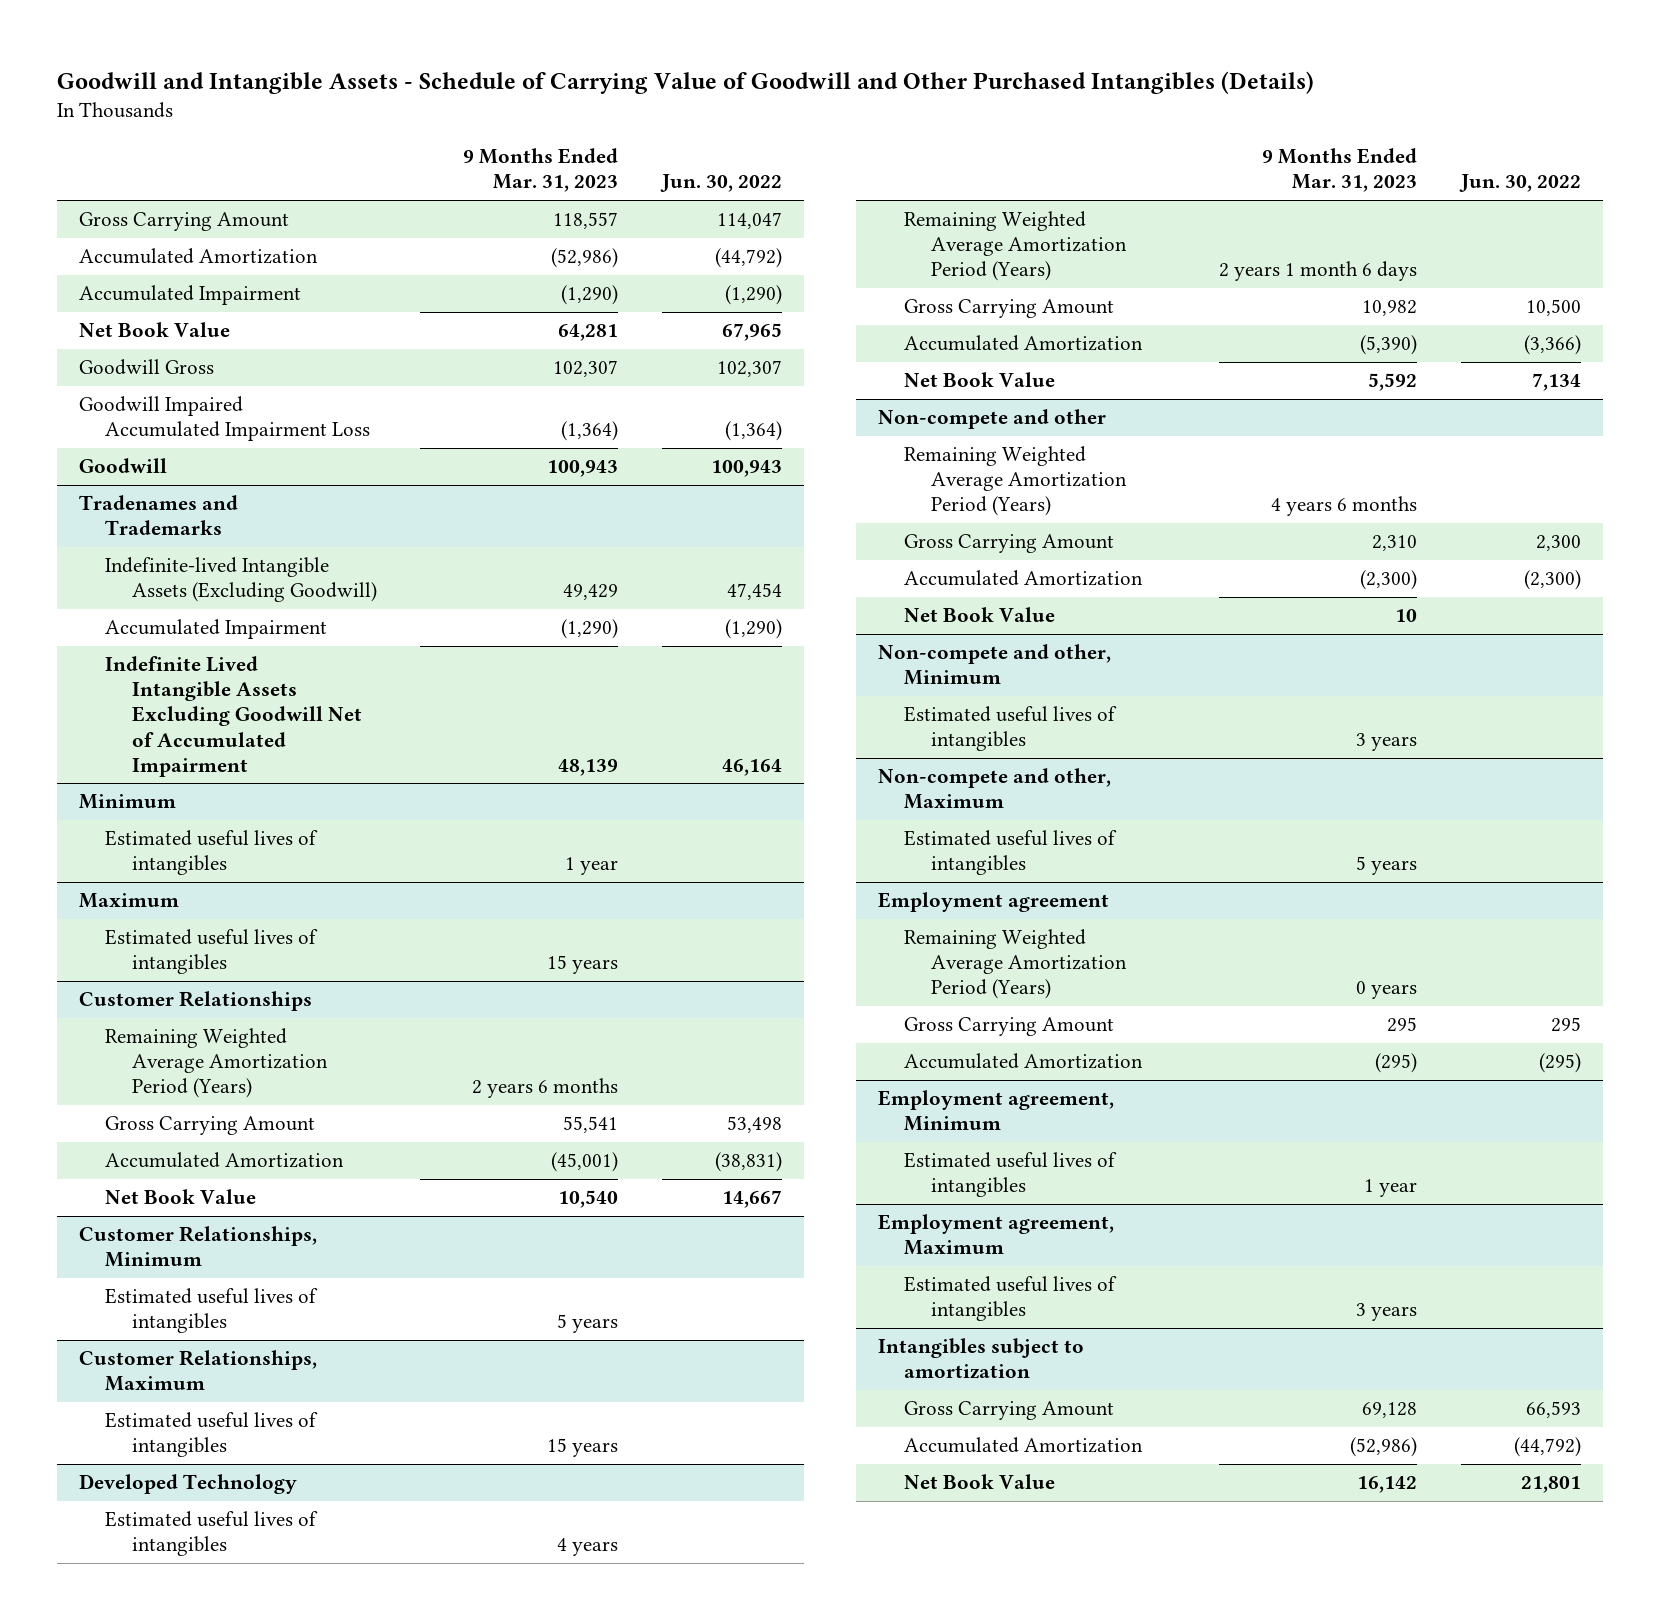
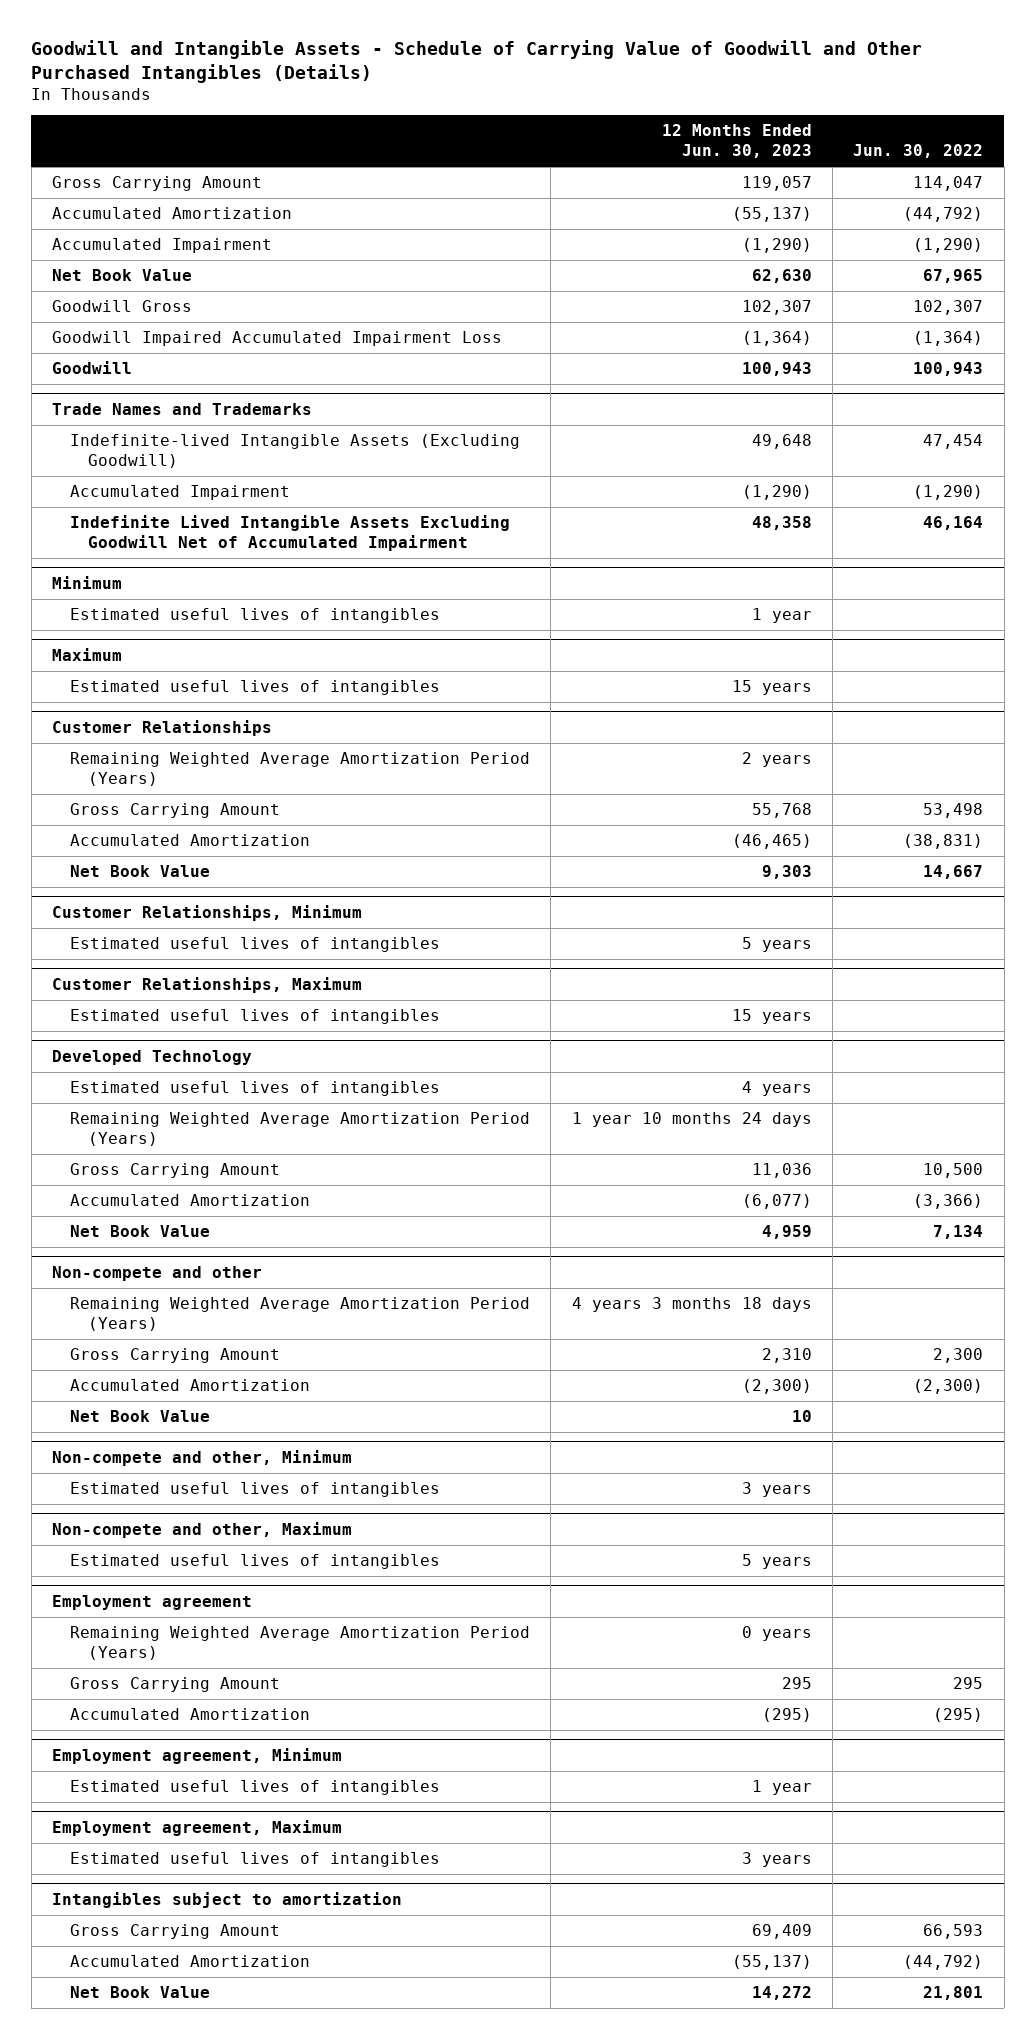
- | 9 Months Ended Mar. 31, 2023 | Jun. 30, 2022
+ | 12 Months Ended Jun. 30, 2023 | Jun. 30, 2022
- Tradenames and Trademarks
+ Trade Names and Trademarks

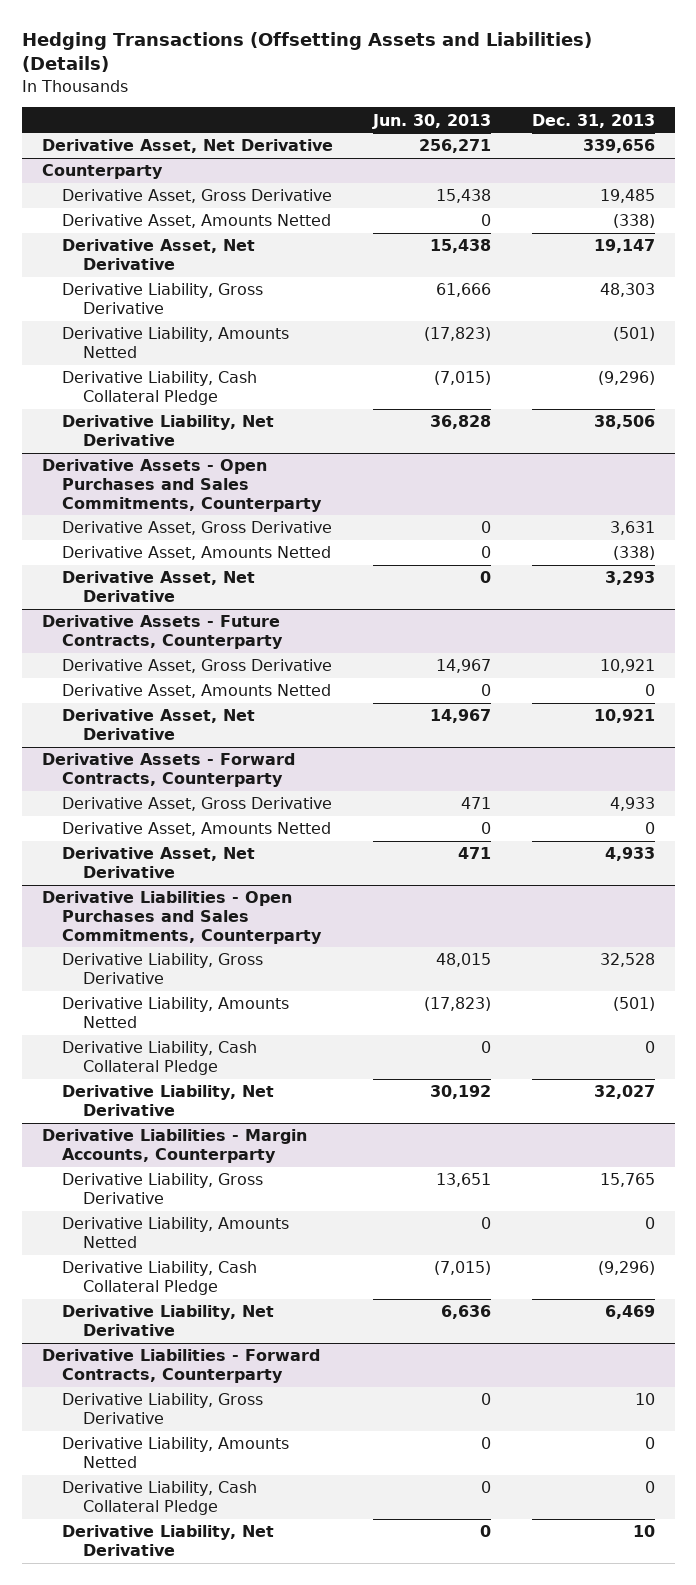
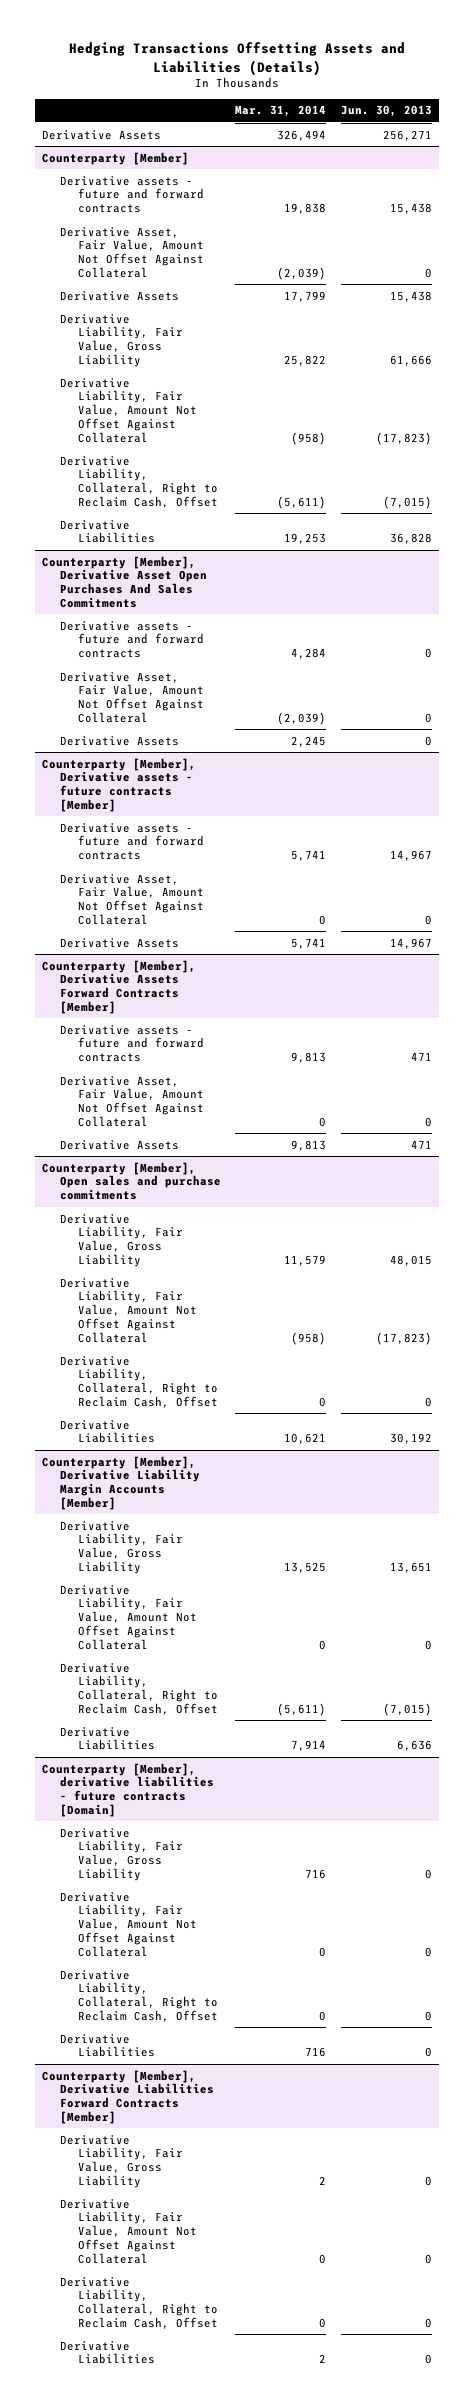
- Hedging Transactions (Offsetting Assets and Liabilities) (Details)
+ Hedging Transactions Offsetting Assets and Liabilities (Details)
- | Jun. 30, 2013 | Dec. 31, 2013
+ | Mar. 31, 2014 | Jun. 30, 2013
- Derivative Asset, Net Derivative | 256,271 | 339,656
- Counterparty
- Derivative Asset, Gross Derivative | 15,438 | 19,485
- Derivative Asset, Amounts Netted | 0 | (338)
- Derivative Asset, Net Derivative | 15,438 | 19,147
- Derivative Liability, Gross Derivative | 61,666 | 48,303
- Derivative Liability, Amounts Netted | (17,823) | (501)
- Derivative Liability, Cash Collateral Pledge | (7,015) | (9,296)
- Derivative Liability, Net Derivative | 36,828 | 38,506
- Derivative Assets - Open Purchases and Sales Commitments, Counterparty
- Derivative Asset, Gross Derivative | 0 | 3,631
- Derivative Asset, Amounts Netted | 0 | (338)
- Derivative Asset, Net Derivative | 0 | 3,293
- Derivative Assets - Future Contracts, Counterparty
- Derivative Asset, Gross Derivative | 14,967 | 10,921
- Derivative Asset, Amounts Netted | 0 | 0
- Derivative Asset, Net Derivative | 14,967 | 10,921
- Derivative Assets - Forward Contracts, Counterparty
- Derivative Asset, Gross Derivative | 471 | 4,933
- Derivative Asset, Amounts Netted | 0 | 0
- Derivative Asset, Net Derivative | 471 | 4,933
- Derivative Liabilities - Open Purchases and Sales Commitments, Counterparty
- Derivative Liability, Gross Derivative | 48,015 | 32,528
- Derivative Liability, Amounts Netted | (17,823) | (501)
- Derivative Liability, Cash Collateral Pledge | 0 | 0
- Derivative Liability, Net Derivative | 30,192 | 32,027
- Derivative Liabilities - Margin Accounts, Counterparty
- Derivative Liability, Gross Derivative | 13,651 | 15,765
- Derivative Liability, Amounts Netted | 0 | 0
- Derivative Liability, Cash Collateral Pledge | (7,015) | (9,296)
- Derivative Liability, Net Derivative | 6,636 | 6,469
- Derivative Liabilities - Forward Contracts, Counterparty
- Derivative Liability, Gross Derivative | 0 | 10
- Derivative Liability, Amounts Netted | 0 | 0
- Derivative Liability, Cash Collateral Pledge | 0 | 0
- Derivative Liability, Net Derivative | 0 | 10
+ Derivative Assets | 326,494 | 256,271
+ Counterparty [Member]
+ Derivative assets - future and forward contracts | 19,838 | 15,438
+ Derivative Asset, Fair Value, Amount Not Offset Against Collateral | (2,039) | 0
+ Derivative Assets | 17,799 | 15,438
+ Derivative Liability, Fair Value, Gross Liability | 25,822 | 61,666
+ Derivative Liability, Fair Value, Amount Not Offset Against Collateral | (958) | (17,823)
+ Derivative Liability, Collateral, Right to Reclaim Cash, Offset | (5,611) | (7,015)
+ Derivative Liabilities | 19,253 | 36,828
+ Counterparty [Member], Derivative Asset Open Purchases And Sales Commitments
+ Derivative assets - future and forward contracts | 4,284 | 0
+ Derivative Asset, Fair Value, Amount Not Offset Against Collateral | (2,039) | 0
+ Derivative Assets | 2,245 | 0
+ Counterparty [Member], Derivative assets - future contracts [Member]
+ Derivative assets - future and forward contracts | 5,741 | 14,967
+ Derivative Asset, Fair Value, Amount Not Offset Against Collateral | 0 | 0
+ Derivative Assets | 5,741 | 14,967
+ Counterparty [Member], Derivative Assets Forward Contracts [Member]
+ Derivative assets - future and forward contracts | 9,813 | 471
+ Derivative Asset, Fair Value, Amount Not Offset Against Collateral | 0 | 0
+ Derivative Assets | 9,813 | 471
+ Counterparty [Member], Open sales and purchase commitments
+ Derivative Liability, Fair Value, Gross Liability | 11,579 | 48,015
+ Derivative Liability, Fair Value, Amount Not Offset Against Collateral | (958) | (17,823)
+ Derivative Liability, Collateral, Right to Reclaim Cash, Offset | 0 | 0
+ Derivative Liabilities | 10,621 | 30,192
+ Counterparty [Member], Derivative Liability Margin Accounts [Member]
+ Derivative Liability, Fair Value, Gross Liability | 13,525 | 13,651
+ Derivative Liability, Fair Value, Amount Not Offset Against Collateral | 0 | 0
+ Derivative Liability, Collateral, Right to Reclaim Cash, Offset | (5,611) | (7,015)
+ Derivative Liabilities | 7,914 | 6,636
+ Counterparty [Member], derivative liabilities - future contracts [Domain]
+ Derivative Liability, Fair Value, Gross Liability | 716 | 0
+ Derivative Liability, Fair Value, Amount Not Offset Against Collateral | 0 | 0
+ Derivative Liability, Collateral, Right to Reclaim Cash, Offset | 0 | 0
+ Derivative Liabilities | 716 | 0
+ Counterparty [Member], Derivative Liabilities Forward Contracts [Member]
+ Derivative Liability, Fair Value, Gross Liability | 2 | 0
+ Derivative Liability, Fair Value, Amount Not Offset Against Collateral | 0 | 0
+ Derivative Liability, Collateral, Right to Reclaim Cash, Offset | 0 | 0
+ Derivative Liabilities | 2 | 0

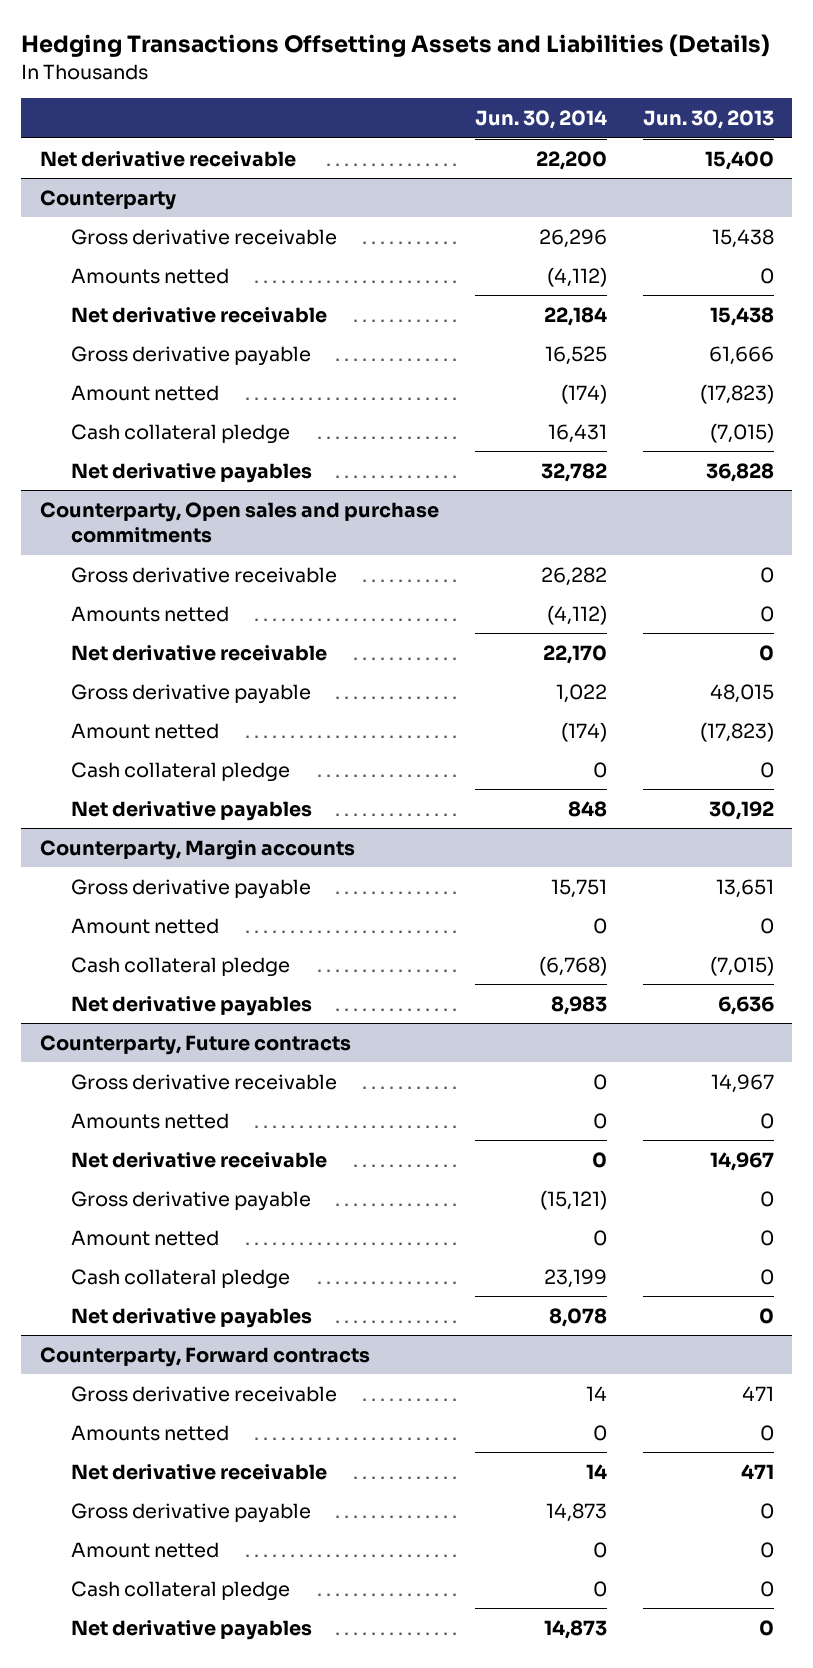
- | Mar. 31, 2014 | Jun. 30, 2013
+ | Jun. 30, 2014 | Jun. 30, 2013
- Derivative Assets | 326,494 | 256,271
- Counterparty [Member]
- Derivative assets - future and forward contracts | 19,838 | 15,438
- Derivative Asset, Fair Value, Amount Not Offset Against Collateral | (2,039) | 0
- Derivative Assets | 17,799 | 15,438
- Derivative Liability, Fair Value, Gross Liability | 25,822 | 61,666
- Derivative Liability, Fair Value, Amount Not Offset Against Collateral | (958) | (17,823)
- Derivative Liability, Collateral, Right to Reclaim Cash, Offset | (5,611) | (7,015)
- Derivative Liabilities | 19,253 | 36,828
- Counterparty [Member], Derivative Asset Open Purchases And Sales Commitments
- Derivative assets - future and forward contracts | 4,284 | 0
- Derivative Asset, Fair Value, Amount Not Offset Against Collateral | (2,039) | 0
- Derivative Assets | 2,245 | 0
- Counterparty [Member], Derivative assets - future contracts [Member]
- Derivative assets - future and forward contracts | 5,741 | 14,967
- Derivative Asset, Fair Value, Amount Not Offset Against Collateral | 0 | 0
- Derivative Assets | 5,741 | 14,967
- Counterparty [Member], Derivative Assets Forward Contracts [Member]
- Derivative assets - future and forward contracts | 9,813 | 471
- Derivative Asset, Fair Value, Amount Not Offset Against Collateral | 0 | 0
- Derivative Assets | 9,813 | 471
- Counterparty [Member], Open sales and purchase commitments
- Derivative Liability, Fair Value, Gross Liability | 11,579 | 48,015
- Derivative Liability, Fair Value, Amount Not Offset Against Collateral | (958) | (17,823)
- Derivative Liability, Collateral, Right to Reclaim Cash, Offset | 0 | 0
- Derivative Liabilities | 10,621 | 30,192
- Counterparty [Member], Derivative Liability Margin Accounts [Member]
- Derivative Liability, Fair Value, Gross Liability | 13,525 | 13,651
- Derivative Liability, Fair Value, Amount Not Offset Against Collateral | 0 | 0
- Derivative Liability, Collateral, Right to Reclaim Cash, Offset | (5,611) | (7,015)
- Derivative Liabilities | 7,914 | 6,636
- Counterparty [Member], derivative liabilities - future contracts [Domain]
- Derivative Liability, Fair Value, Gross Liability | 716 | 0
- Derivative Liability, Fair Value, Amount Not Offset Against Collateral | 0 | 0
- Derivative Liability, Collateral, Right to Reclaim Cash, Offset | 0 | 0
- Derivative Liabilities | 716 | 0
- Counterparty [Member], Derivative Liabilities Forward Contracts [Member]
- Derivative Liability, Fair Value, Gross Liability | 2 | 0
- Derivative Liability, Fair Value, Amount Not Offset Against Collateral | 0 | 0
- Derivative Liability, Collateral, Right to Reclaim Cash, Offset | 0 | 0
- Derivative Liabilities | 2 | 0
+ Net derivative receivable | 22,200 | 15,400
+ Counterparty
+ Gross derivative receivable | 26,296 | 15,438
+ Amounts netted | (4,112) | 0
+ Net derivative receivable | 22,184 | 15,438
+ Gross derivative payable | 16,525 | 61,666
+ Amount netted | (174) | (17,823)
+ Cash collateral pledge | 16,431 | (7,015)
+ Net derivative payables | 32,782 | 36,828
+ Counterparty, Open sales and purchase commitments
+ Gross derivative receivable | 26,282 | 0
+ Amounts netted | (4,112) | 0
+ Net derivative receivable | 22,170 | 0
+ Gross derivative payable | 1,022 | 48,015
+ Amount netted | (174) | (17,823)
+ Cash collateral pledge | 0 | 0
+ Net derivative payables | 848 | 30,192
+ Counterparty, Margin accounts
+ Gross derivative payable | 15,751 | 13,651
+ Amount netted | 0 | 0
+ Cash collateral pledge | (6,768) | (7,015)
+ Net derivative payables | 8,983 | 6,636
+ Counterparty, Future contracts
+ Gross derivative receivable | 0 | 14,967
+ Amounts netted | 0 | 0
+ Net derivative receivable | 0 | 14,967
+ Gross derivative payable | (15,121) | 0
+ Amount netted | 0 | 0
+ Cash collateral pledge | 23,199 | 0
+ Net derivative payables | 8,078 | 0
+ Counterparty, Forward contracts
+ Gross derivative receivable | 14 | 471
+ Amounts netted | 0 | 0
+ Net derivative receivable | 14 | 471
+ Gross derivative payable | 14,873 | 0
+ Amount netted | 0 | 0
+ Cash collateral pledge | 0 | 0
+ Net derivative payables | 14,873 | 0

